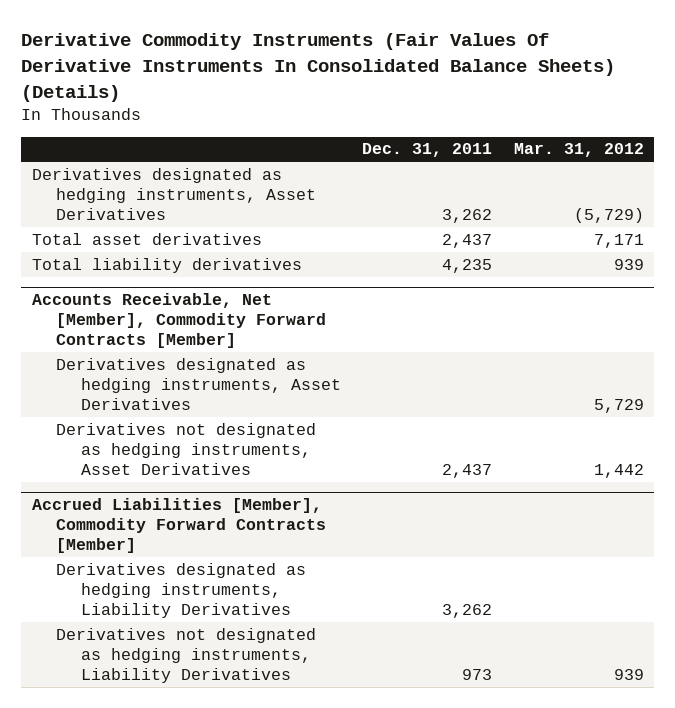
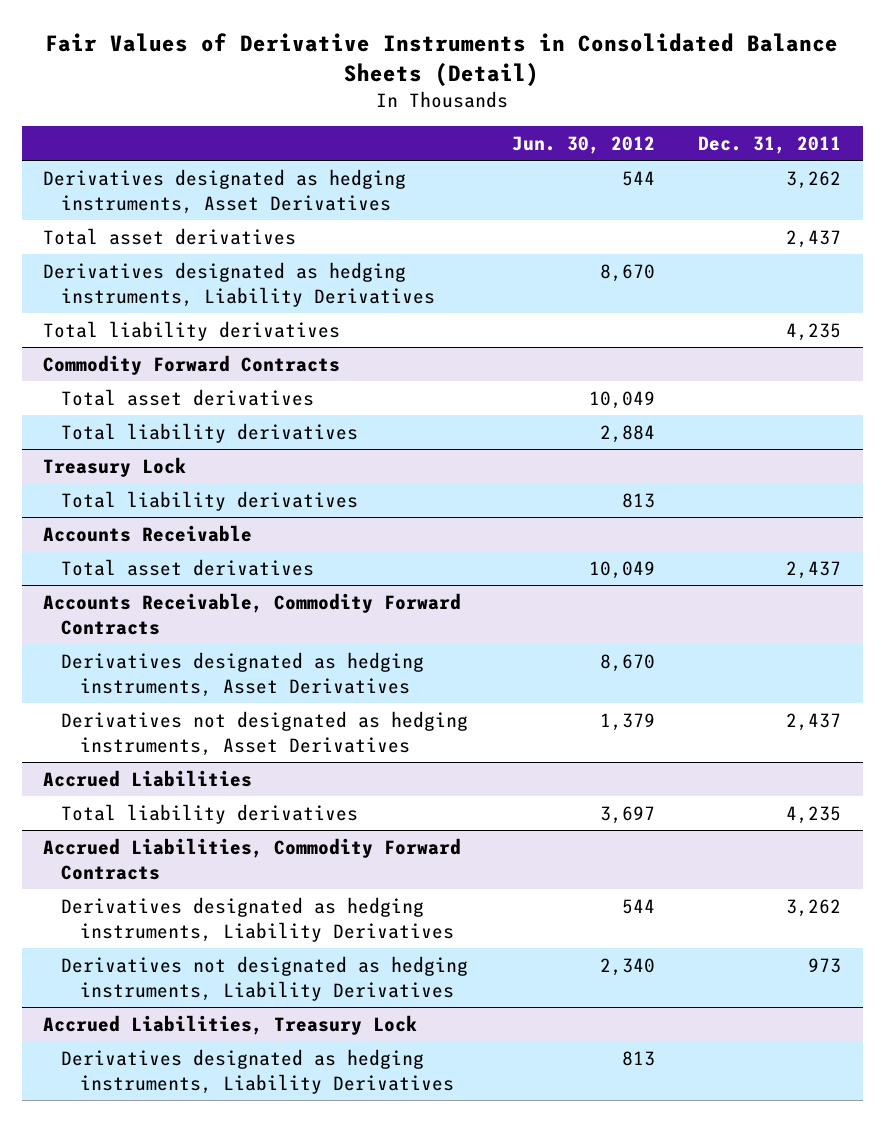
- Derivative Commodity Instruments (Fair Values Of Derivative Instruments In Consolidated Balance Sheets) (Details)
+ Fair Values of Derivative Instruments in Consolidated Balance Sheets (Detail)
- | Dec. 31, 2011 | Mar. 31, 2012
+ | Jun. 30, 2012 | Dec. 31, 2011
+ Derivatives designated as hedging instruments, Liability Derivatives | 8,670 |
- Accounts Receivable, Net [Member], Commodity Forward Contracts [Member]
+ Commodity Forward Contracts
+ Total asset derivatives | 10,049 |
+ Total liability derivatives | 2,884 |
+ Treasury Lock
+ Total liability derivatives | 813 |
+ Accounts Receivable
+ Total asset derivatives | 10,049 | 2,437
+ Accounts Receivable, Commodity Forward Contracts
- Accrued Liabilities [Member], Commodity Forward Contracts [Member]
+ Accrued Liabilities
+ Total liability derivatives | 3,697 | 4,235
+ Accrued Liabilities, Commodity Forward Contracts
+ Accrued Liabilities, Treasury Lock
+ Derivatives designated as hedging instruments, Liability Derivatives | 813 |

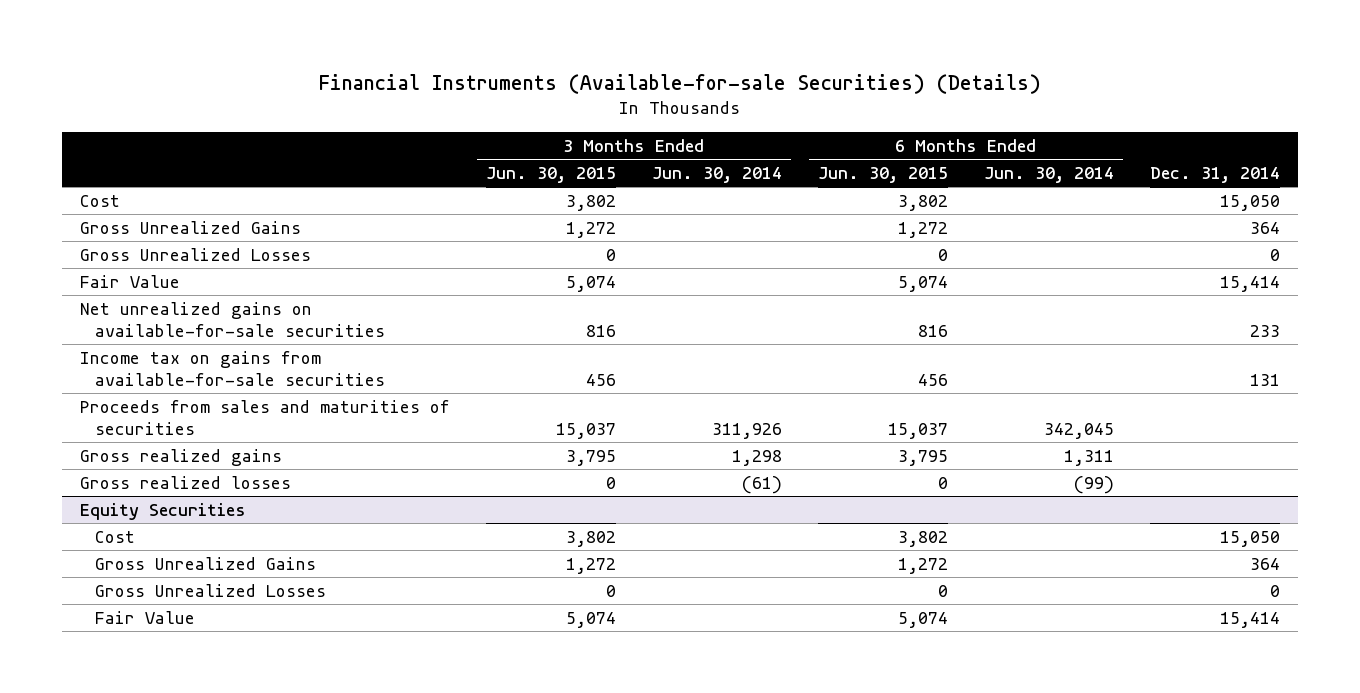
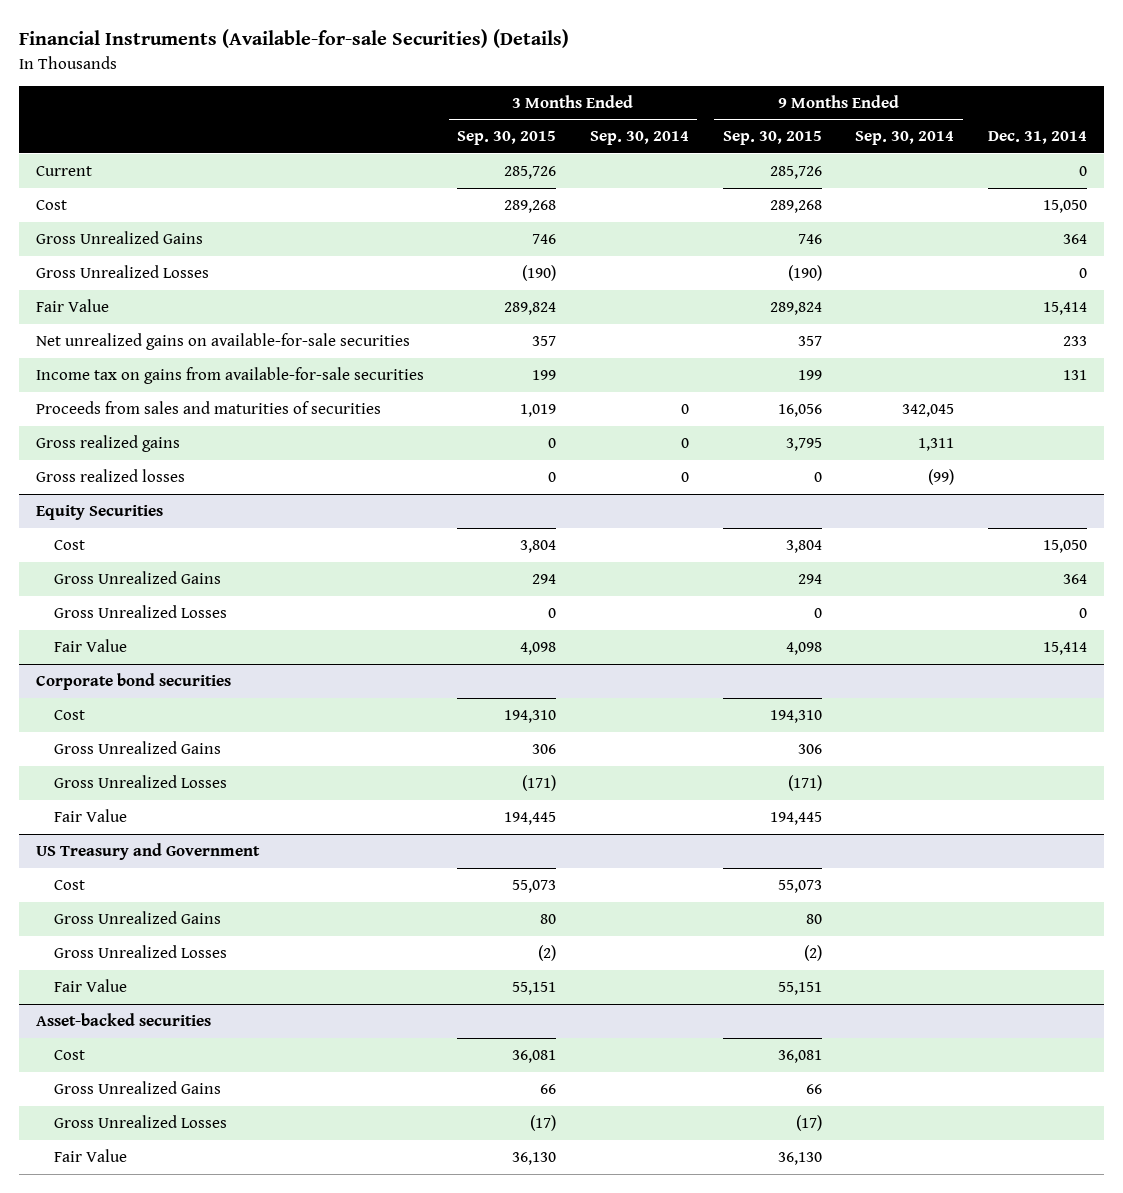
- | 3 Months Ended Jun. 30, 2015 | 3 Months Ended Jun. 30, 2014 | 6 Months Ended Jun. 30, 2015 | 6 Months Ended Jun. 30, 2014 | Dec. 31, 2014
+ | 3 Months Ended Sep. 30, 2015 | 3 Months Ended Sep. 30, 2014 | 9 Months Ended Sep. 30, 2015 | 9 Months Ended Sep. 30, 2014 | Dec. 31, 2014
+ Current | 285,726 | | 285,726 | | 0
+ Corporate bond securities
+ Cost | 194,310 | | 194,310 | |
+ Gross Unrealized Gains | 306 | | 306 | |
+ Gross Unrealized Losses | (171) | | (171) | |
+ Fair Value | 194,445 | | 194,445 | |
+ US Treasury and Government
+ Cost | 55,073 | | 55,073 | |
+ Gross Unrealized Gains | 80 | | 80 | |
+ Gross Unrealized Losses | (2) | | (2) | |
+ Fair Value | 55,151 | | 55,151 | |
+ Asset-backed securities
+ Cost | 36,081 | | 36,081 | |
+ Gross Unrealized Gains | 66 | | 66 | |
+ Gross Unrealized Losses | (17) | | (17) | |
+ Fair Value | 36,130 | | 36,130 | |

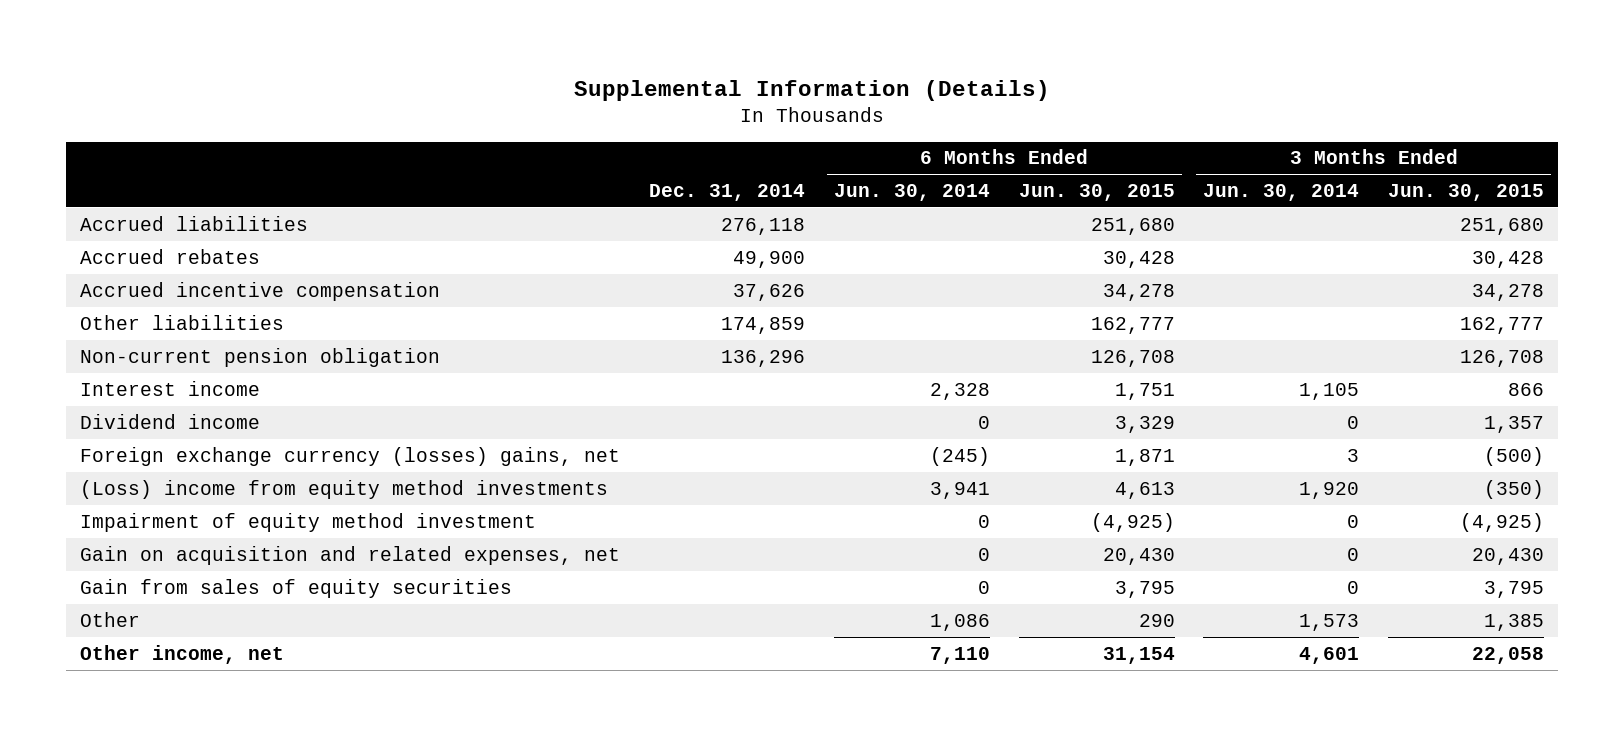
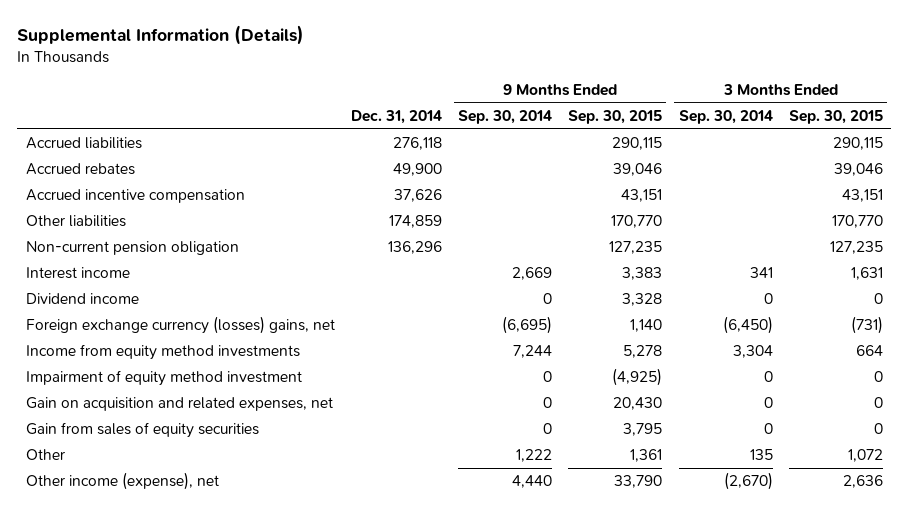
- | Dec. 31, 2014 | 6 Months Ended Jun. 30, 2014 | 6 Months Ended Jun. 30, 2015 | 3 Months Ended Jun. 30, 2014 | 3 Months Ended Jun. 30, 2015
+ | Dec. 31, 2014 | 9 Months Ended Sep. 30, 2014 | 9 Months Ended Sep. 30, 2015 | 3 Months Ended Sep. 30, 2014 | 3 Months Ended Sep. 30, 2015
- (Loss) income from equity method investments | | 3,941 | 4,613 | 1,920 | (350)
+ Income from equity method investments | | 7,244 | 5,278 | 3,304 | 664
- Other income, net | | 7,110 | 31,154 | 4,601 | 22,058
+ Other income (expense), net | | 4,440 | 33,790 | (2,670) | 2,636

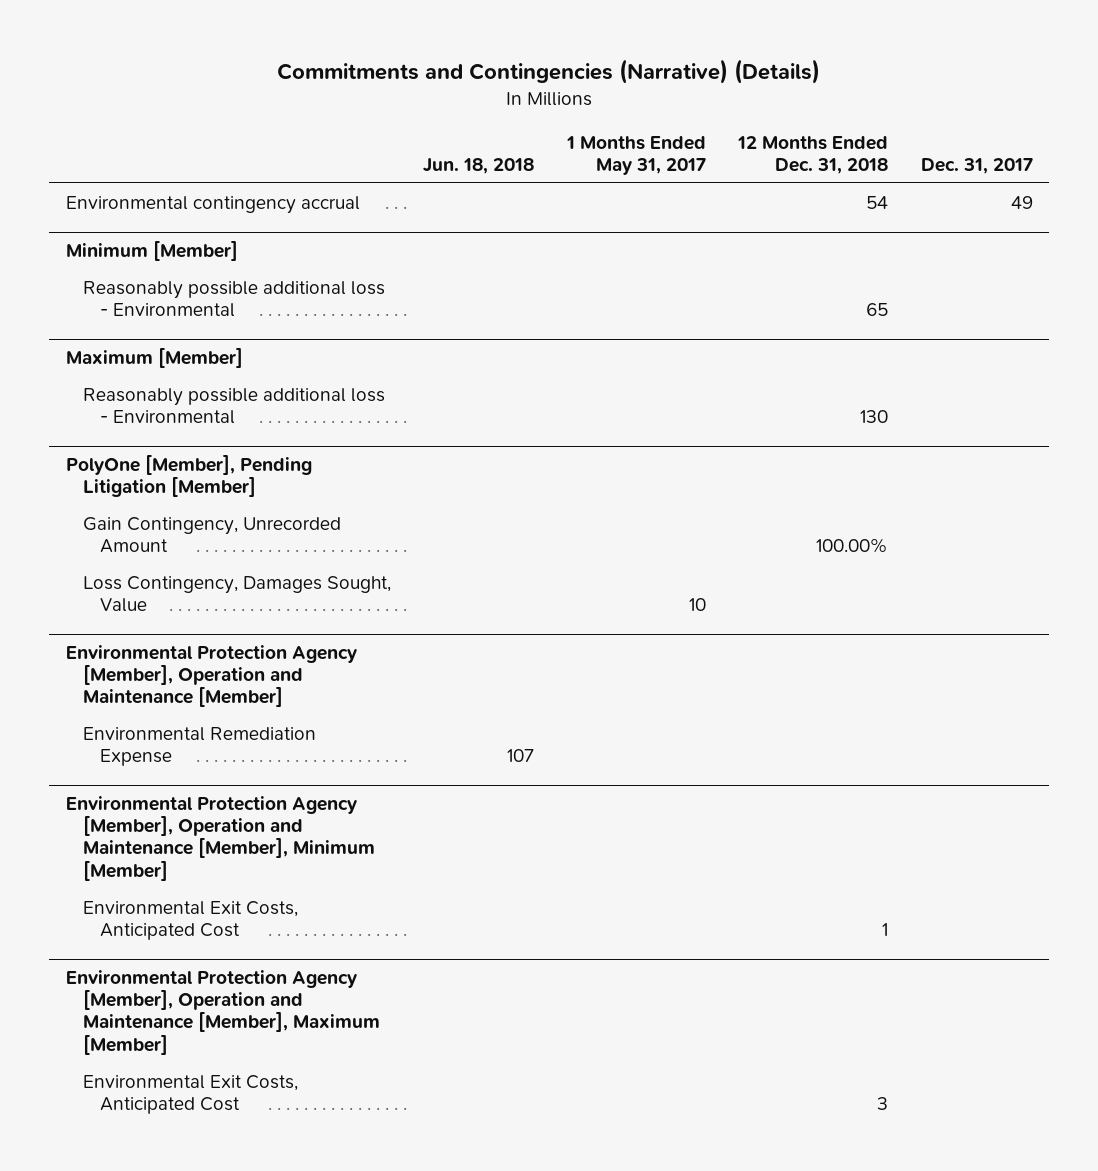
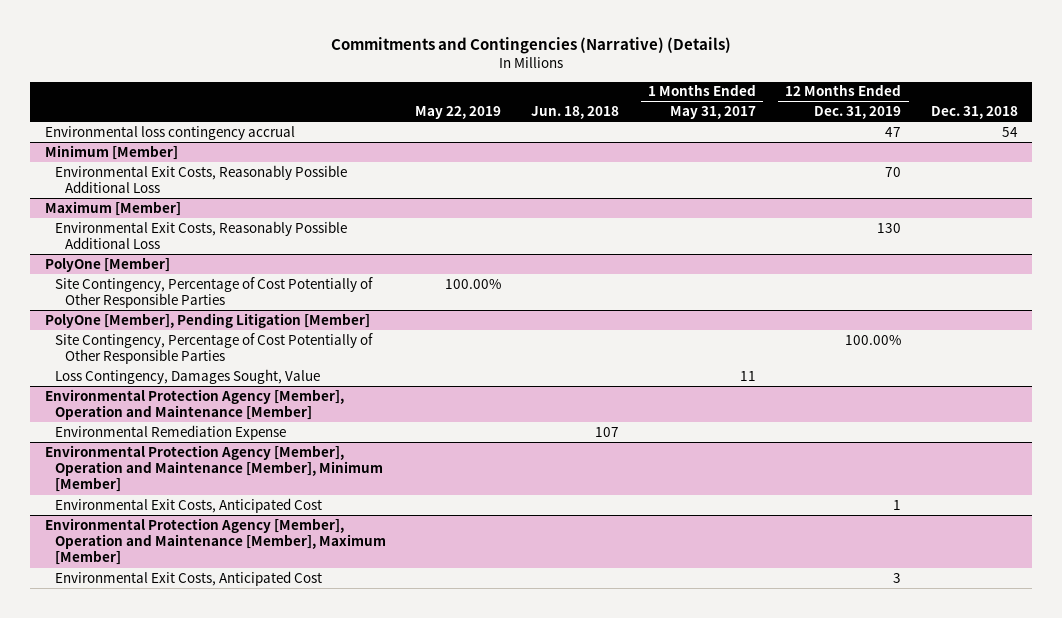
- | Jun. 18, 2018 | 1 Months Ended May 31, 2017 | 12 Months Ended Dec. 31, 2018 | Dec. 31, 2017
+ | May 22, 2019 | Jun. 18, 2018 | 1 Months Ended May 31, 2017 | 12 Months Ended Dec. 31, 2019 | Dec. 31, 2018
- Environmental contingency accrual | | | 54 | 49
+ Environmental loss contingency accrual | | | | 47 | 54
@ Minimum [Member]
- Reasonably possible additional loss - Environmental | | | 65 |
+ Environmental Exit Costs, Reasonably Possible Additional Loss | | | | 70 |
@ Maximum [Member]
- Reasonably possible additional loss - Environmental | | | 130 |
+ Environmental Exit Costs, Reasonably Possible Additional Loss | | | | 130 |
+ PolyOne [Member]
+ Site Contingency, Percentage of Cost Potentially of Other Responsible Parties | 100.00% | | | |
@ PolyOne [Member], Pending Litigation [Member]
- Gain Contingency, Unrecorded Amount | | | 100.00% |
- Loss Contingency, Damages Sought, Value | | 10 | |
+ Site Contingency, Percentage of Cost Potentially of Other Responsible Parties | | | | 100.00% |
+ Loss Contingency, Damages Sought, Value | | | 11 | |

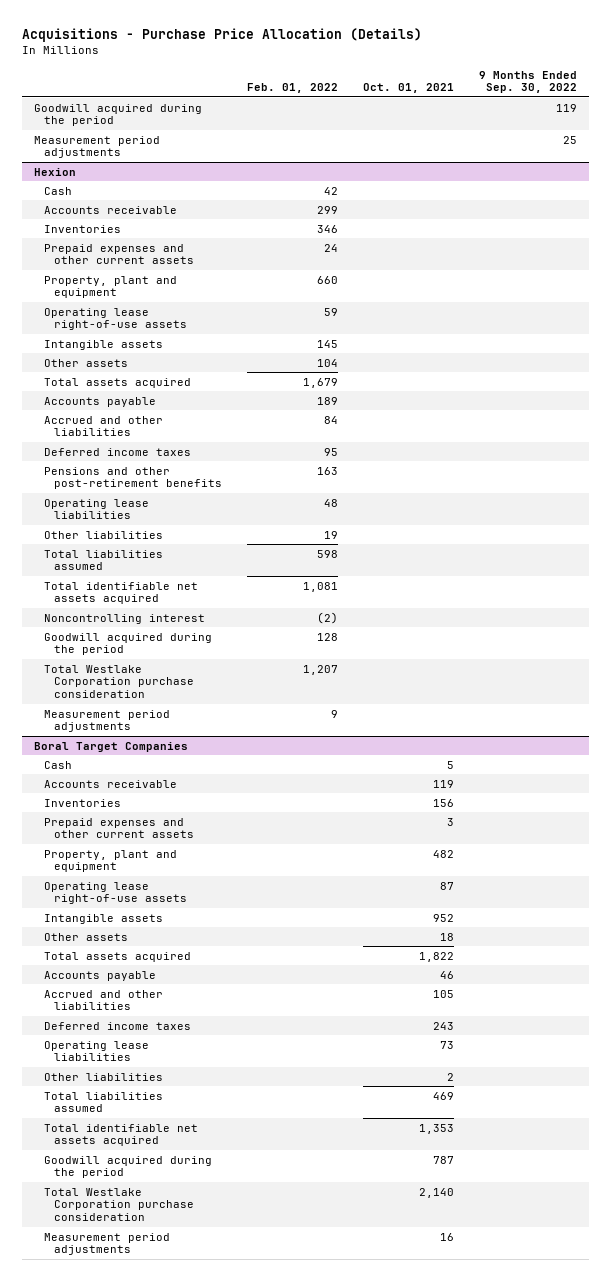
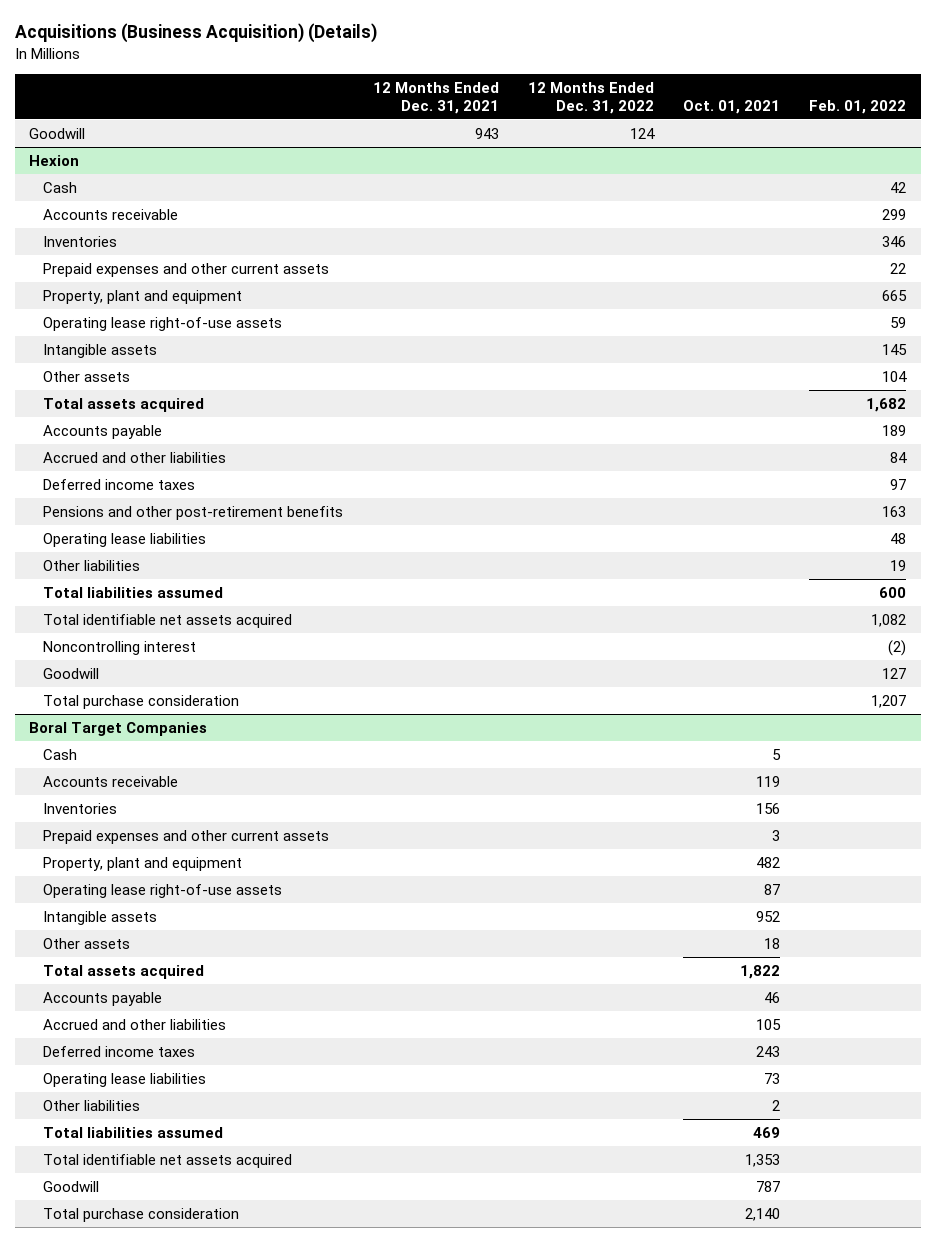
- Acquisitions - Purchase Price Allocation (Details)
+ Acquisitions (Business Acquisition) (Details)
- | Feb. 01, 2022 | Oct. 01, 2021 | 9 Months Ended Sep. 30, 2022
+ | 12 Months Ended Dec. 31, 2021 | 12 Months Ended Dec. 31, 2022 | Oct. 01, 2021 | Feb. 01, 2022
- Goodwill acquired during the period | | | 119
- Measurement period adjustments | | | 25
+ Goodwill | 943 | 124 | |
@ Hexion
- Prepaid expenses and other current assets | 24 | |
- Property, plant and equipment | 660 | |
+ Prepaid expenses and other current assets | | | | 22
+ Property, plant and equipment | | | | 665
- Total assets acquired | 1,679 | |
+ Total assets acquired | | | | 1,682
- Deferred income taxes | 95 | |
+ Deferred income taxes | | | | 97
- Total liabilities assumed | 598 | |
- Total identifiable net assets acquired | 1,081 | |
+ Total liabilities assumed | | | | 600
+ Total identifiable net assets acquired | | | | 1,082
- Goodwill acquired during the period | 128 | |
- Total Westlake Corporation purchase consideration | 1,207 | |
- Measurement period adjustments | 9 | |
+ Goodwill | | | | 127
+ Total purchase consideration | | | | 1,207
@ Boral Target Companies
- Goodwill acquired during the period | | 787 |
- Total Westlake Corporation purchase consideration | | 2,140 |
- Measurement period adjustments | | 16 |
+ Goodwill | | | 787 |
+ Total purchase consideration | | | 2,140 |

